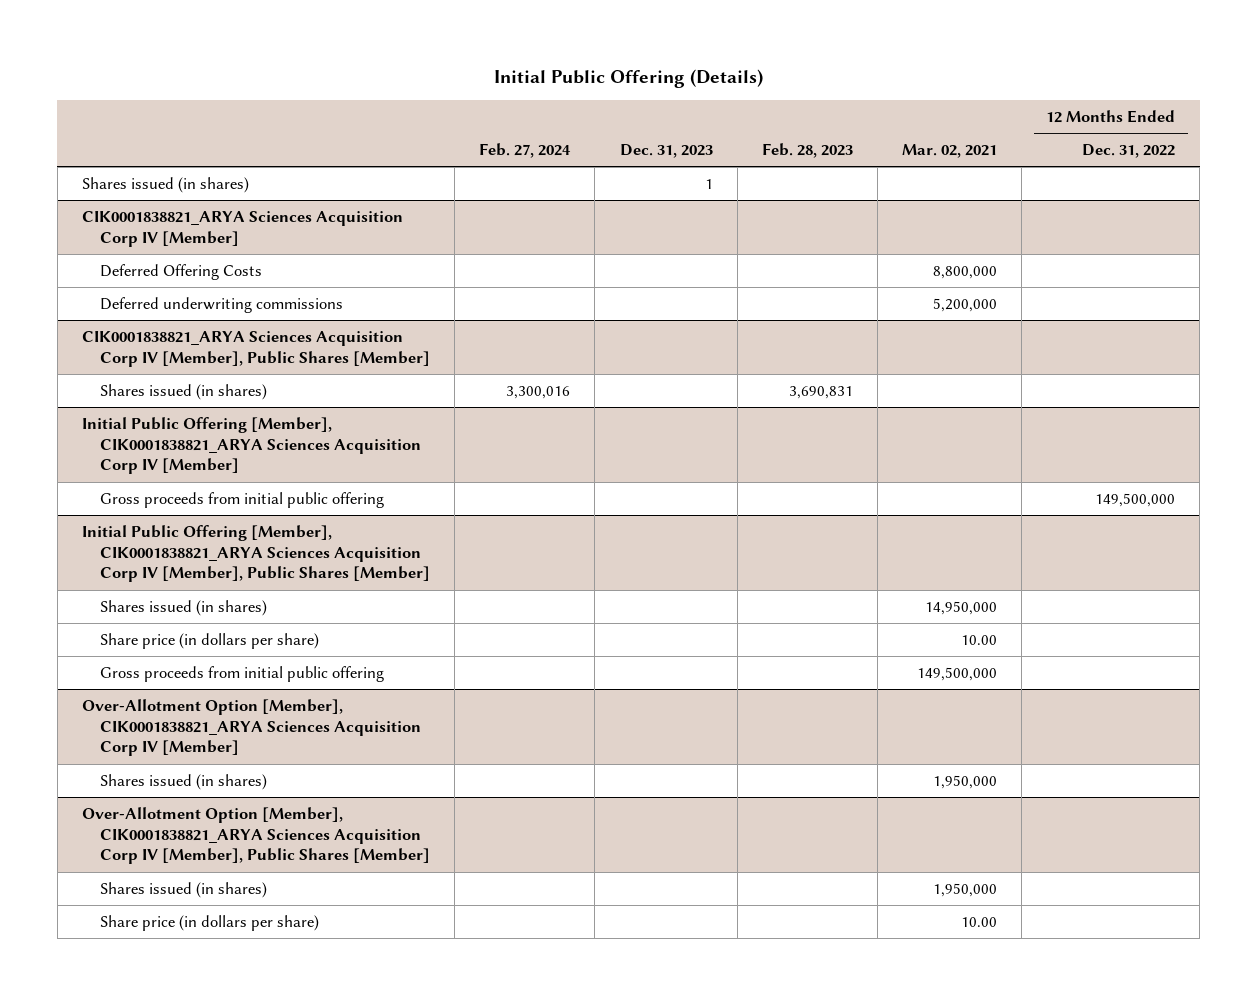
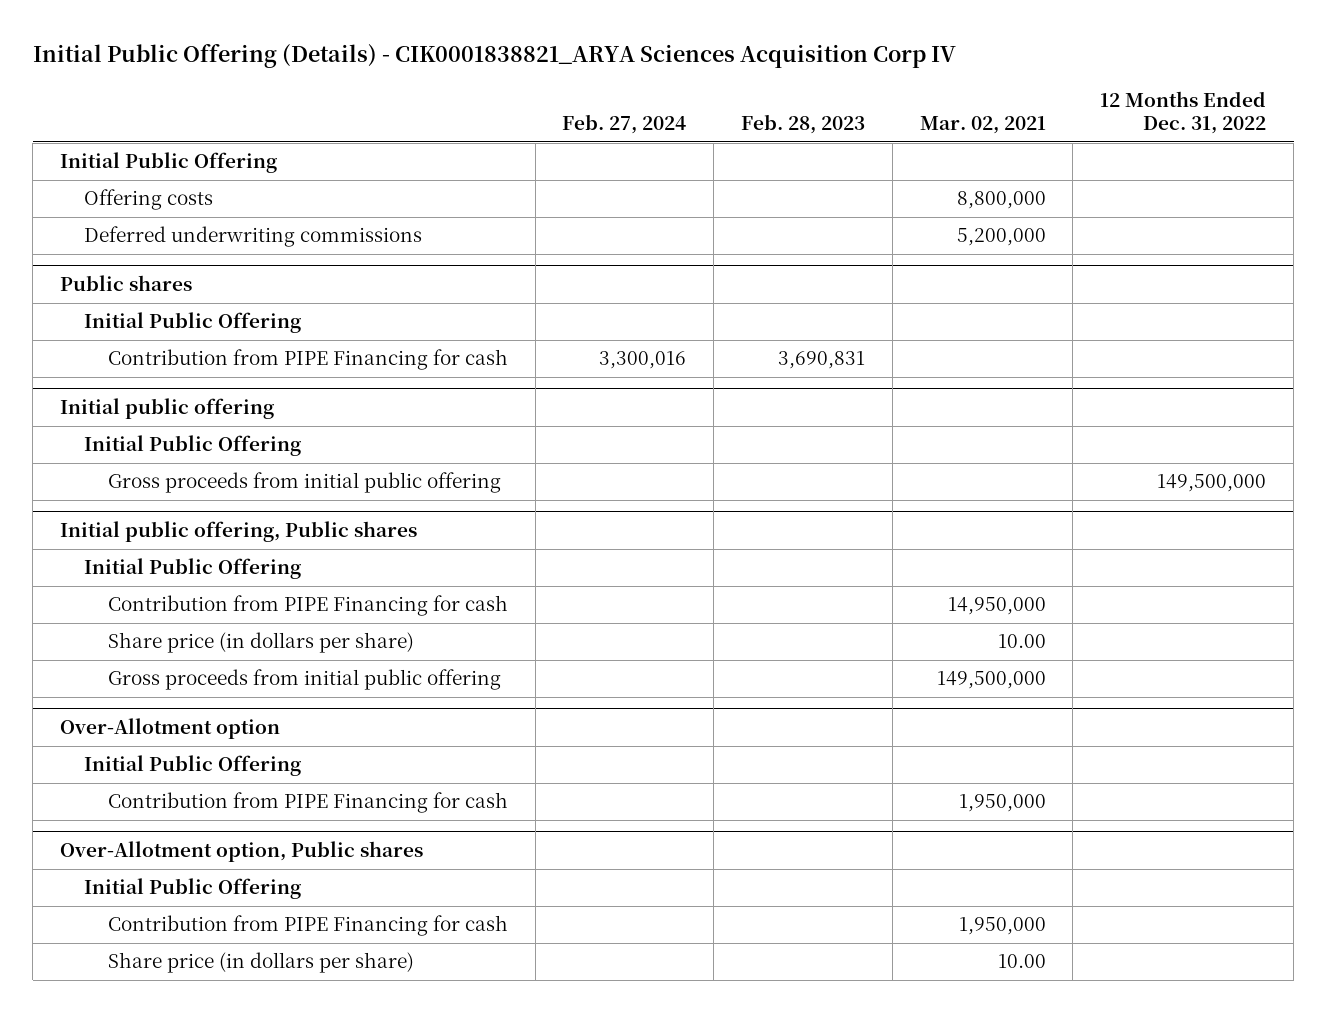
- Initial Public Offering (Details)
+ Initial Public Offering (Details) - CIK0001838821_ARYA Sciences Acquisition Corp IV
- | Feb. 27, 2024 | Dec. 31, 2023 | Feb. 28, 2023 | Mar. 02, 2021 | 12 Months Ended Dec. 31, 2022
+ | Feb. 27, 2024 | Feb. 28, 2023 | Mar. 02, 2021 | 12 Months Ended Dec. 31, 2022
- Shares issued (in shares) | | 1 | | |
- CIK0001838821_ARYA Sciences Acquisition Corp IV [Member]
- Deferred Offering Costs | | | | 8,800,000 |
+ Initial Public Offering
+ Offering costs | | | 8,800,000 |
- CIK0001838821_ARYA Sciences Acquisition Corp IV [Member], Public Shares [Member]
- Shares issued (in shares) | 3,300,016 | | 3,690,831 | |
- Initial Public Offering [Member], CIK0001838821_ARYA Sciences Acquisition Corp IV [Member]
+ Public shares
+ Initial Public Offering
+ Contribution from PIPE Financing for cash | 3,300,016 | 3,690,831 | |
+ Initial public offering
+ Initial Public Offering
- Initial Public Offering [Member], CIK0001838821_ARYA Sciences Acquisition Corp IV [Member], Public Shares [Member]
- Shares issued (in shares) | | | | 14,950,000 |
+ Initial public offering, Public shares
+ Initial Public Offering
+ Contribution from PIPE Financing for cash | | | 14,950,000 |
- Over-Allotment Option [Member], CIK0001838821_ARYA Sciences Acquisition Corp IV [Member]
- Shares issued (in shares) | | | | 1,950,000 |
- Over-Allotment Option [Member], CIK0001838821_ARYA Sciences Acquisition Corp IV [Member], Public Shares [Member]
- Shares issued (in shares) | | | | 1,950,000 |
+ Over-Allotment option
+ Initial Public Offering
+ Contribution from PIPE Financing for cash | | | 1,950,000 |
+ Over-Allotment option, Public shares
+ Initial Public Offering
+ Contribution from PIPE Financing for cash | | | 1,950,000 |

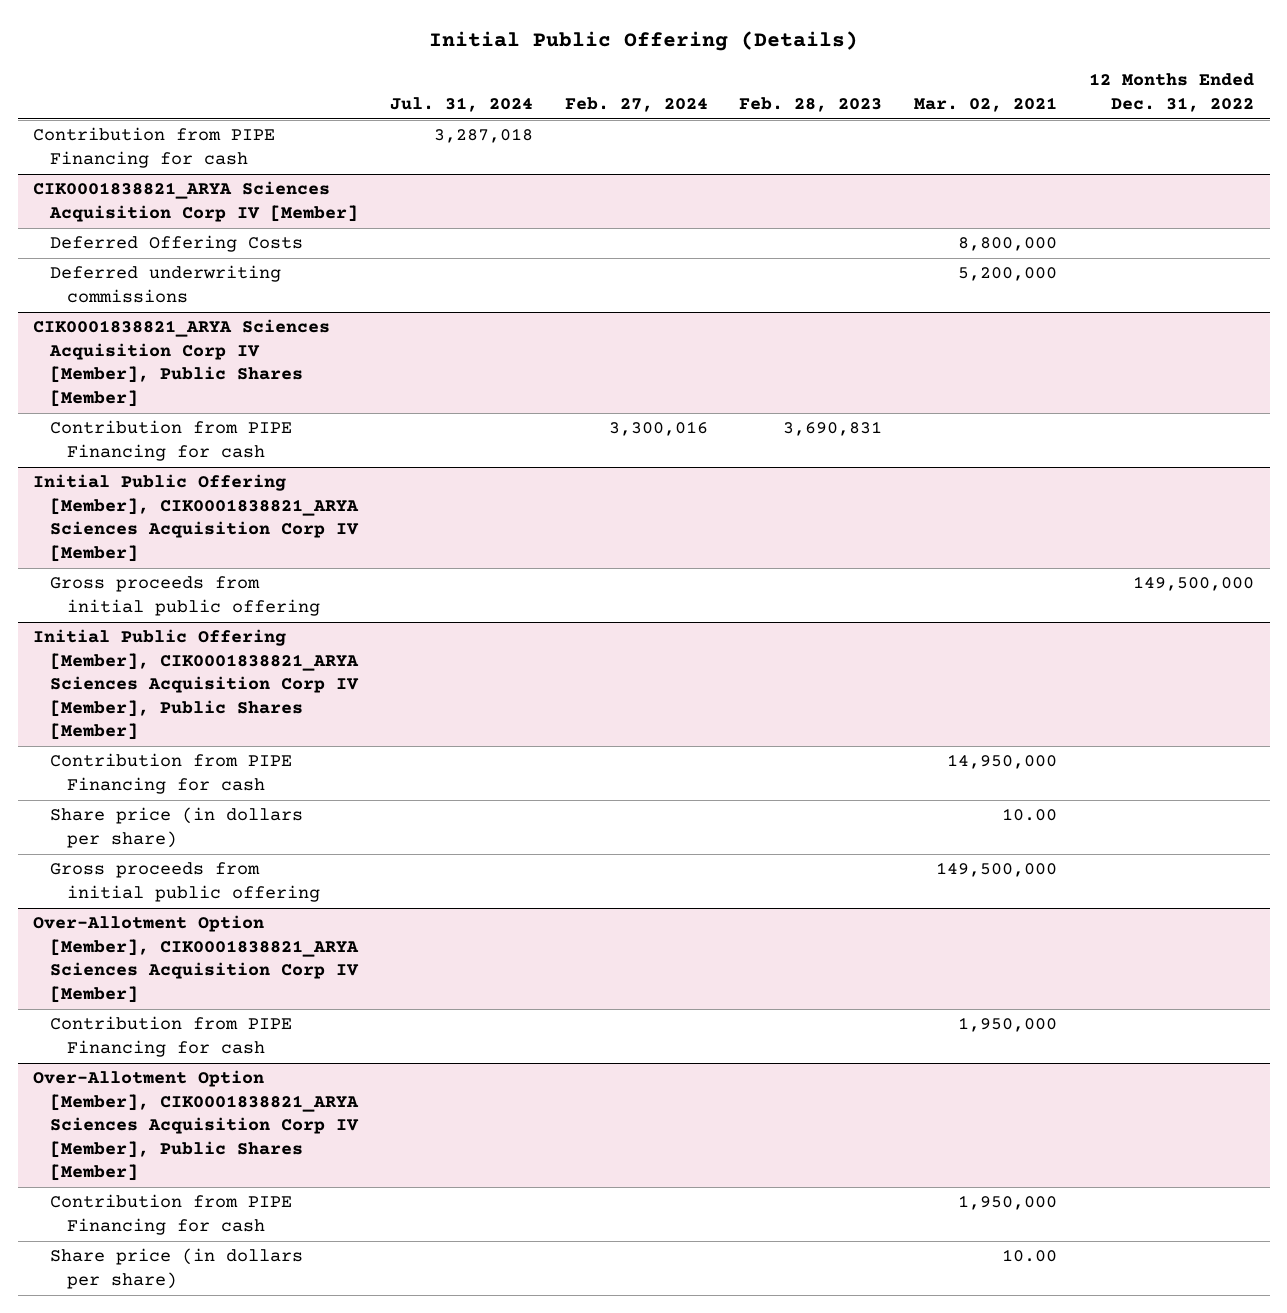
- Initial Public Offering (Details) - CIK0001838821_ARYA Sciences Acquisition Corp IV
+ Initial Public Offering (Details)
- | Feb. 27, 2024 | Feb. 28, 2023 | Mar. 02, 2021 | 12 Months Ended Dec. 31, 2022
+ | Jul. 31, 2024 | Feb. 27, 2024 | Feb. 28, 2023 | Mar. 02, 2021 | 12 Months Ended Dec. 31, 2022
- Initial Public Offering
- Offering costs | | | 8,800,000 |
+ Contribution from PIPE Financing for cash | 3,287,018 | | | |
+ CIK0001838821_ARYA Sciences Acquisition Corp IV [Member]
+ Deferred Offering Costs | | | | 8,800,000 |
- Public shares
- Initial Public Offering
+ CIK0001838821_ARYA Sciences Acquisition Corp IV [Member], Public Shares [Member]
- Initial public offering
- Initial Public Offering
+ Initial Public Offering [Member], CIK0001838821_ARYA Sciences Acquisition Corp IV [Member]
- Initial public offering, Public shares
- Initial Public Offering
+ Initial Public Offering [Member], CIK0001838821_ARYA Sciences Acquisition Corp IV [Member], Public Shares [Member]
- Over-Allotment option
- Initial Public Offering
+ Over-Allotment Option [Member], CIK0001838821_ARYA Sciences Acquisition Corp IV [Member]
- Over-Allotment option, Public shares
- Initial Public Offering
+ Over-Allotment Option [Member], CIK0001838821_ARYA Sciences Acquisition Corp IV [Member], Public Shares [Member]

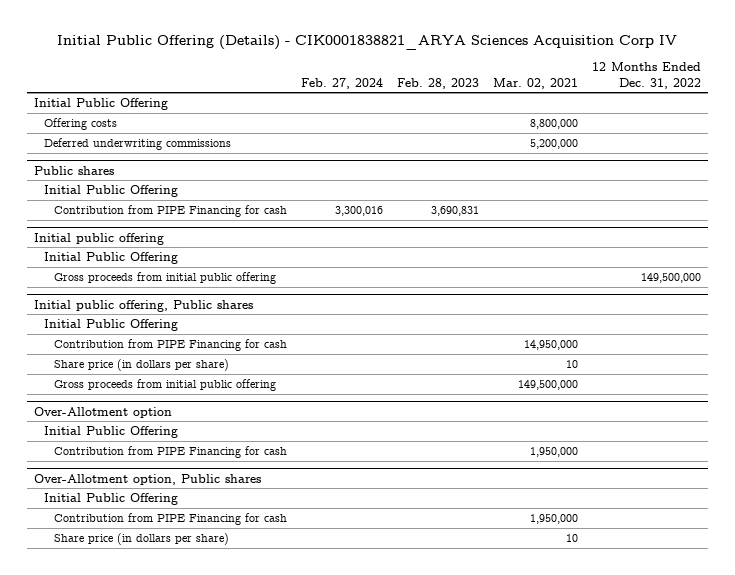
- Initial Public Offering (Details)
+ Initial Public Offering (Details) - CIK0001838821_ARYA Sciences Acquisition Corp IV
- | Jul. 31, 2024 | Feb. 27, 2024 | Feb. 28, 2023 | Mar. 02, 2021 | 12 Months Ended Dec. 31, 2022
+ | Feb. 27, 2024 | Feb. 28, 2023 | Mar. 02, 2021 | 12 Months Ended Dec. 31, 2022
- Contribution from PIPE Financing for cash | 3,287,018 | | | |
- CIK0001838821_ARYA Sciences Acquisition Corp IV [Member]
- Deferred Offering Costs | | | | 8,800,000 |
+ Initial Public Offering
+ Offering costs | | | 8,800,000 |
- CIK0001838821_ARYA Sciences Acquisition Corp IV [Member], Public Shares [Member]
+ Public shares
+ Initial Public Offering
- Initial Public Offering [Member], CIK0001838821_ARYA Sciences Acquisition Corp IV [Member]
+ Initial public offering
+ Initial Public Offering
- Initial Public Offering [Member], CIK0001838821_ARYA Sciences Acquisition Corp IV [Member], Public Shares [Member]
+ Initial public offering, Public shares
+ Initial Public Offering
- Share price (in dollars per share) | | | | 10.00 |
+ Share price (in dollars per share) | | | 10 |
- Over-Allotment Option [Member], CIK0001838821_ARYA Sciences Acquisition Corp IV [Member]
+ Over-Allotment option
+ Initial Public Offering
- Over-Allotment Option [Member], CIK0001838821_ARYA Sciences Acquisition Corp IV [Member], Public Shares [Member]
+ Over-Allotment option, Public shares
+ Initial Public Offering
- Share price (in dollars per share) | | | | 10.00 |
+ Share price (in dollars per share) | | | 10 |

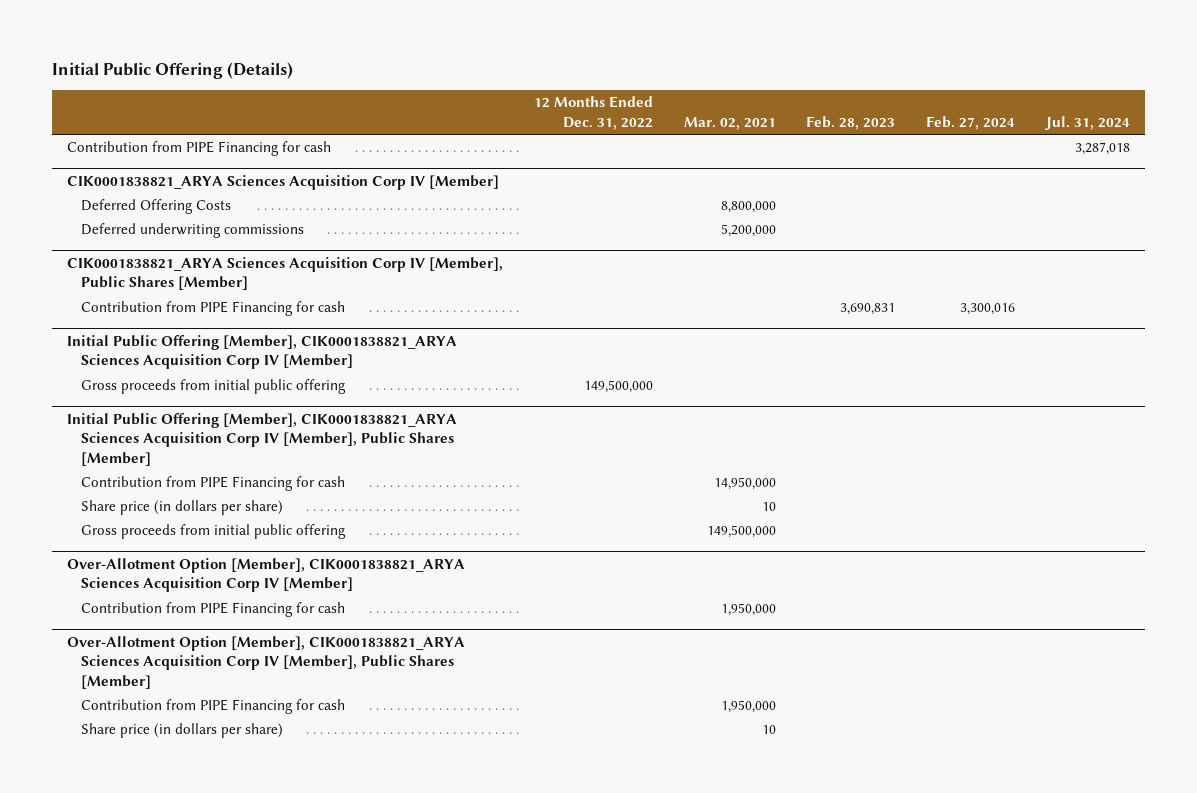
- Initial Public Offering (Details) - CIK0001838821_ARYA Sciences Acquisition Corp IV
+ Initial Public Offering (Details)
- | Feb. 27, 2024 | Feb. 28, 2023 | Mar. 02, 2021 | 12 Months Ended Dec. 31, 2022
+ | 12 Months Ended Dec. 31, 2022 | Mar. 02, 2021 | Feb. 28, 2023 | Feb. 27, 2024 | Jul. 31, 2024
- Initial Public Offering
- Offering costs | | | 8,800,000 |
+ Contribution from PIPE Financing for cash | | | | | 3,287,018
+ CIK0001838821_ARYA Sciences Acquisition Corp IV [Member]
+ Deferred Offering Costs | | 8,800,000 | | |
- Public shares
- Initial Public Offering
+ CIK0001838821_ARYA Sciences Acquisition Corp IV [Member], Public Shares [Member]
- Initial public offering
- Initial Public Offering
+ Initial Public Offering [Member], CIK0001838821_ARYA Sciences Acquisition Corp IV [Member]
- Initial public offering, Public shares
- Initial Public Offering
+ Initial Public Offering [Member], CIK0001838821_ARYA Sciences Acquisition Corp IV [Member], Public Shares [Member]
- Over-Allotment option
- Initial Public Offering
+ Over-Allotment Option [Member], CIK0001838821_ARYA Sciences Acquisition Corp IV [Member]
- Over-Allotment option, Public shares
- Initial Public Offering
+ Over-Allotment Option [Member], CIK0001838821_ARYA Sciences Acquisition Corp IV [Member], Public Shares [Member]

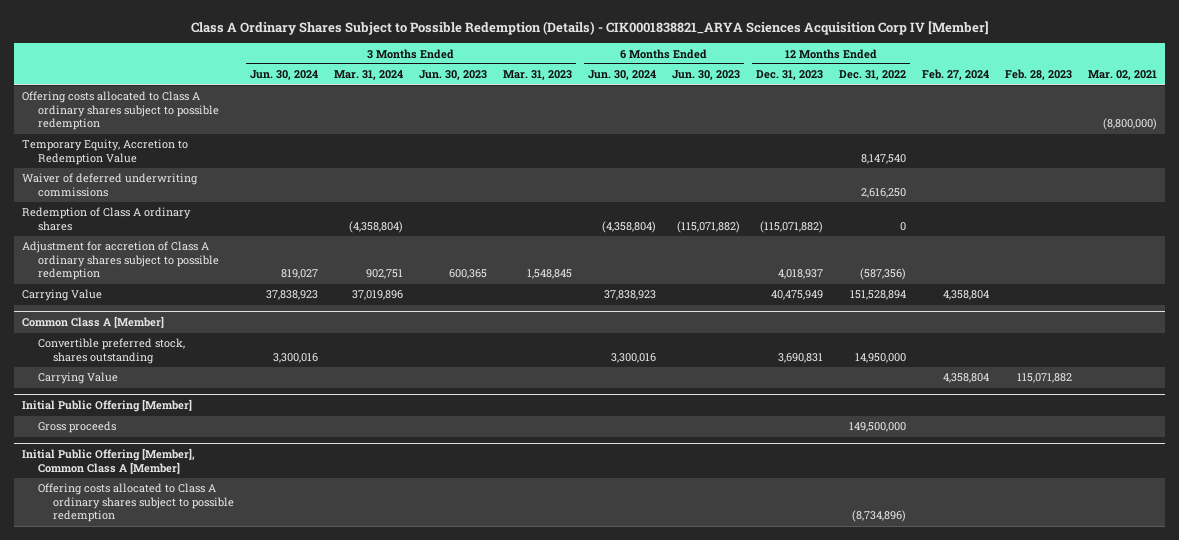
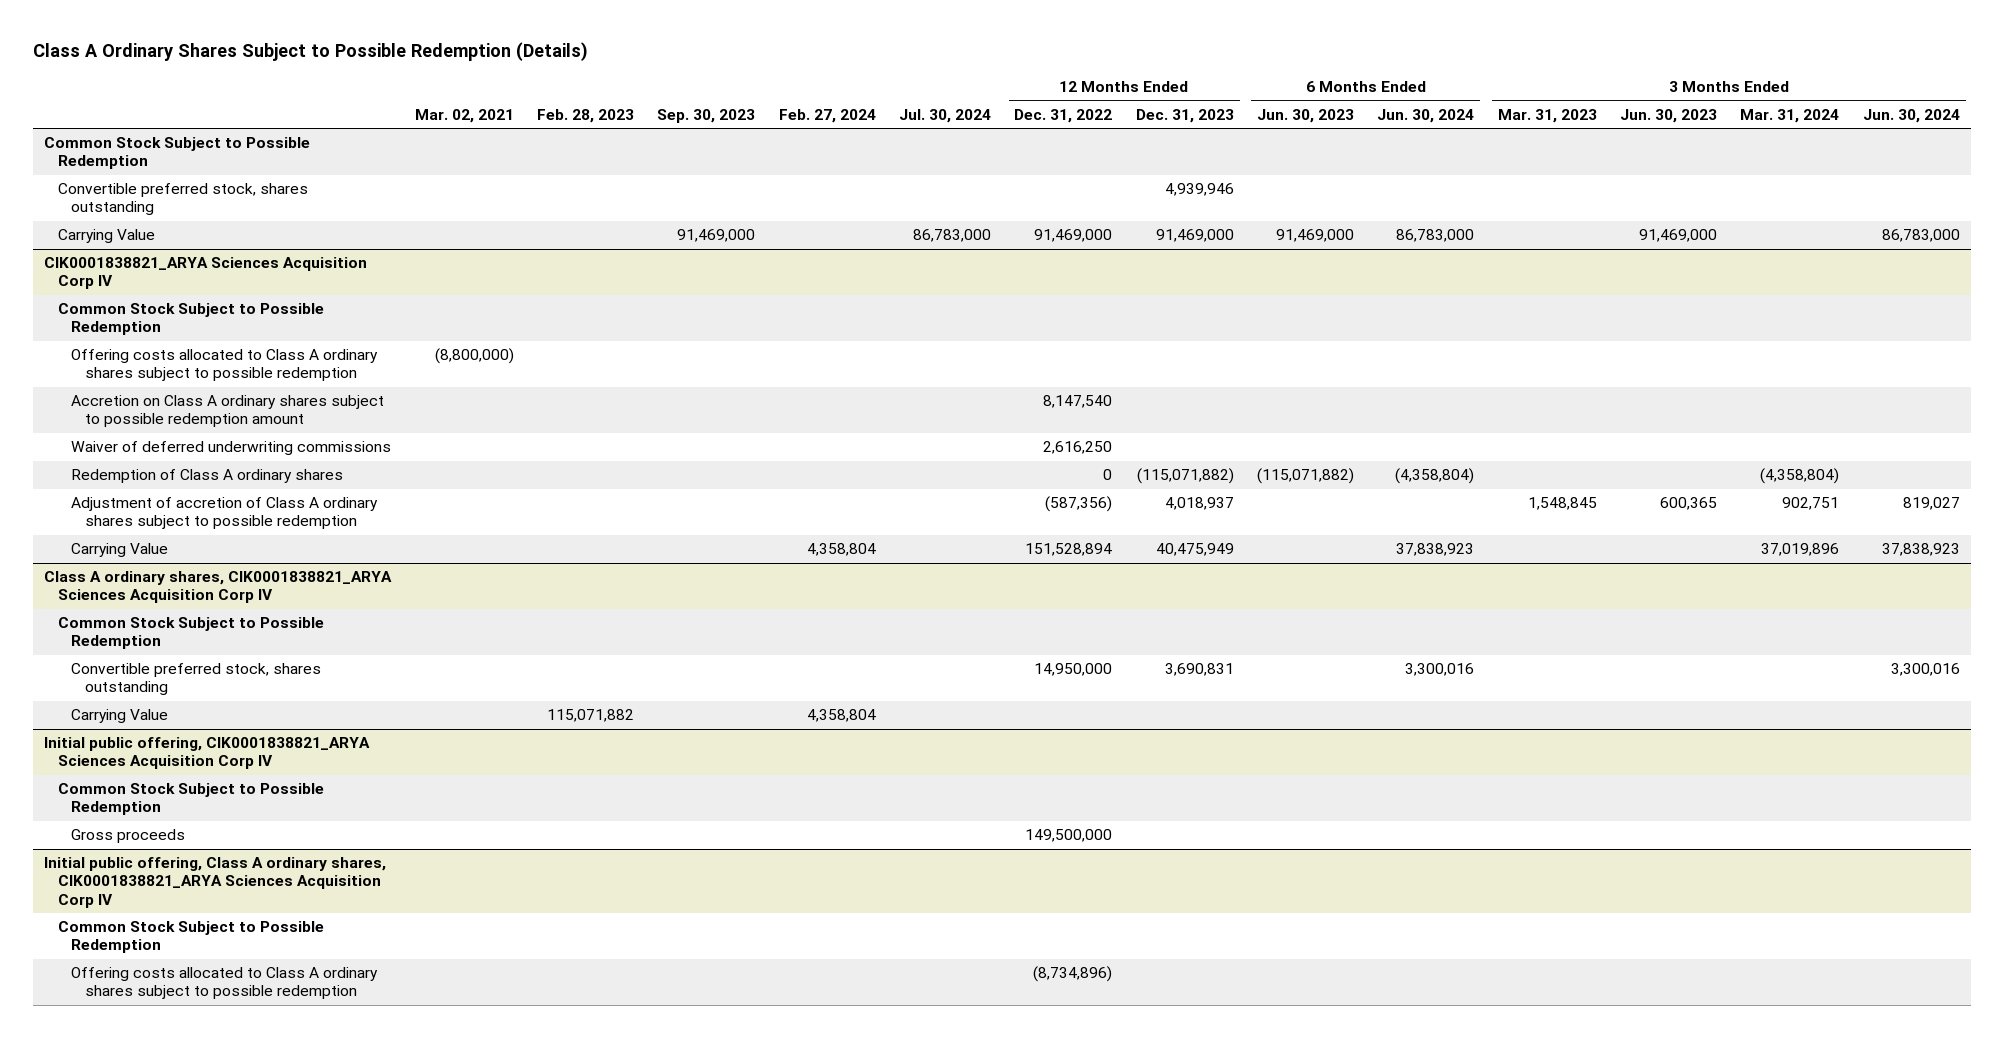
- Class A Ordinary Shares Subject to Possible Redemption (Details) - CIK0001838821_ARYA Sciences Acquisition Corp IV [Member]
+ Class A Ordinary Shares Subject to Possible Redemption (Details)
- | 3 Months Ended Jun. 30, 2024 | 3 Months Ended Mar. 31, 2024 | 3 Months Ended Jun. 30, 2023 | 3 Months Ended Mar. 31, 2023 | 6 Months Ended Jun. 30, 2024 | 6 Months Ended Jun. 30, 2023 | 12 Months Ended Dec. 31, 2023 | 12 Months Ended Dec. 31, 2022 | Feb. 27, 2024 | Feb. 28, 2023 | Mar. 02, 2021
+ | Mar. 02, 2021 | Feb. 28, 2023 | Sep. 30, 2023 | Feb. 27, 2024 | Jul. 30, 2024 | 12 Months Ended Dec. 31, 2022 | 12 Months Ended Dec. 31, 2023 | 6 Months Ended Jun. 30, 2023 | 6 Months Ended Jun. 30, 2024 | 3 Months Ended Mar. 31, 2023 | 3 Months Ended Jun. 30, 2023 | 3 Months Ended Mar. 31, 2024 | 3 Months Ended Jun. 30, 2024
+ Common Stock Subject to Possible Redemption
+ Convertible preferred stock, shares outstanding | | | | | | | 4,939,946 | | | | | |
+ Carrying Value | | | 91,469,000 | | 86,783,000 | 91,469,000 | 91,469,000 | 91,469,000 | 86,783,000 | | 91,469,000 | | 86,783,000
+ CIK0001838821_ARYA Sciences Acquisition Corp IV
+ Common Stock Subject to Possible Redemption
- Temporary Equity, Accretion to Redemption Value | | | | | | | | 8,147,540 | | |
+ Accretion on Class A ordinary shares subject to possible redemption amount | | | | | | 8,147,540 | | | | | | |
- Adjustment for accretion of Class A ordinary shares subject to possible redemption | 819,027 | 902,751 | 600,365 | 1,548,845 | | | 4,018,937 | (587,356) | | |
+ Adjustment of accretion of Class A ordinary shares subject to possible redemption | | | | | | (587,356) | 4,018,937 | | | 1,548,845 | 600,365 | 902,751 | 819,027
- Common Class A [Member]
+ Class A ordinary shares, CIK0001838821_ARYA Sciences Acquisition Corp IV
+ Common Stock Subject to Possible Redemption
- Initial Public Offering [Member]
+ Initial public offering, CIK0001838821_ARYA Sciences Acquisition Corp IV
+ Common Stock Subject to Possible Redemption
- Initial Public Offering [Member], Common Class A [Member]
+ Initial public offering, Class A ordinary shares, CIK0001838821_ARYA Sciences Acquisition Corp IV
+ Common Stock Subject to Possible Redemption

